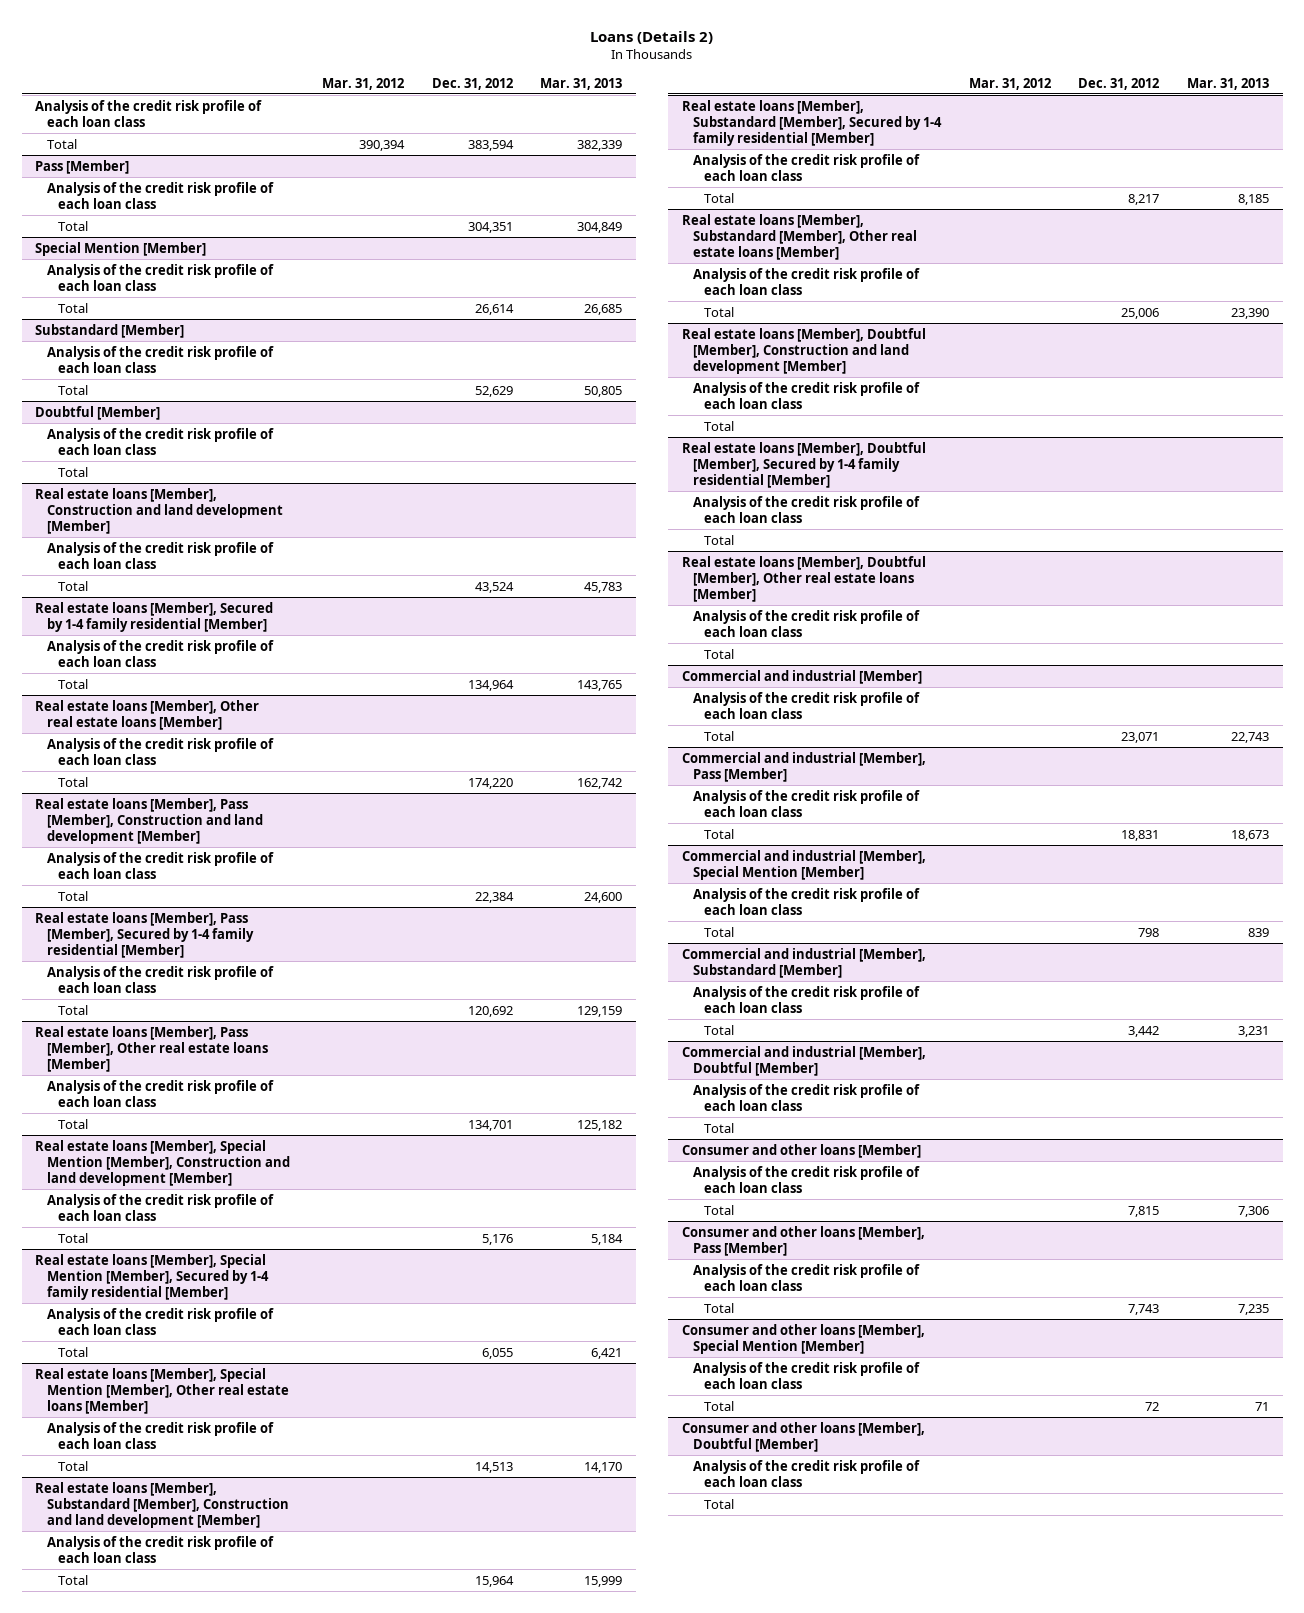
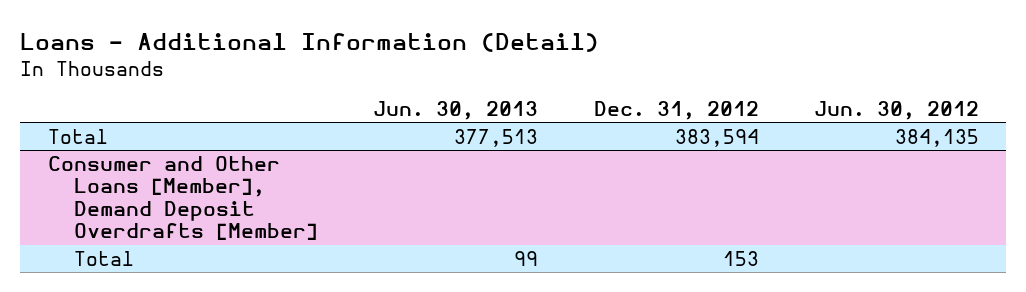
- Loans (Details 2)
+ Loans - Additional Information (Detail)
- | Mar. 31, 2012 | Dec. 31, 2012 | Mar. 31, 2013
+ | Jun. 30, 2013 | Dec. 31, 2012 | Jun. 30, 2012
- Analysis of the credit risk profile of each loan class
- Pass [Member]
- Analysis of the credit risk profile of each loan class
- Total | | 304,351 | 304,849
- Special Mention [Member]
- Analysis of the credit risk profile of each loan class
- Total | | 26,614 | 26,685
- Substandard [Member]
- Analysis of the credit risk profile of each loan class
- Total | | 52,629 | 50,805
- Doubtful [Member]
- Analysis of the credit risk profile of each loan class
- Total
- Real estate loans [Member], Construction and land development [Member]
- Analysis of the credit risk profile of each loan class
- Total | | 43,524 | 45,783
- Real estate loans [Member], Secured by 1-4 family residential [Member]
- Analysis of the credit risk profile of each loan class
- Total | | 134,964 | 143,765
- Real estate loans [Member], Other real estate loans [Member]
- Analysis of the credit risk profile of each loan class
- Total | | 174,220 | 162,742
- Real estate loans [Member], Pass [Member], Construction and land development [Member]
- Analysis of the credit risk profile of each loan class
- Total | | 22,384 | 24,600
- Real estate loans [Member], Pass [Member], Secured by 1-4 family residential [Member]
- Analysis of the credit risk profile of each loan class
- Total | | 120,692 | 129,159
- Real estate loans [Member], Pass [Member], Other real estate loans [Member]
- Analysis of the credit risk profile of each loan class
- Total | | 134,701 | 125,182
- Real estate loans [Member], Special Mention [Member], Construction and land development [Member]
- Analysis of the credit risk profile of each loan class
- Total | | 5,176 | 5,184
- Real estate loans [Member], Special Mention [Member], Secured by 1-4 family residential [Member]
- Analysis of the credit risk profile of each loan class
- Total | | 6,055 | 6,421
- Real estate loans [Member], Special Mention [Member], Other real estate loans [Member]
- Analysis of the credit risk profile of each loan class
- Total | | 14,513 | 14,170
- Real estate loans [Member], Substandard [Member], Construction and land development [Member]
- Analysis of the credit risk profile of each loan class
- Total | | 15,964 | 15,999
- Real estate loans [Member], Substandard [Member], Secured by 1-4 family residential [Member]
- Analysis of the credit risk profile of each loan class
- Total | | 8,217 | 8,185
- Real estate loans [Member], Substandard [Member], Other real estate loans [Member]
- Analysis of the credit risk profile of each loan class
- Total | | 25,006 | 23,390
- Real estate loans [Member], Doubtful [Member], Construction and land development [Member]
- Analysis of the credit risk profile of each loan class
- Total
- Real estate loans [Member], Doubtful [Member], Secured by 1-4 family residential [Member]
- Analysis of the credit risk profile of each loan class
- Total
- Real estate loans [Member], Doubtful [Member], Other real estate loans [Member]
- Analysis of the credit risk profile of each loan class
- Total
- Commercial and industrial [Member]
- Analysis of the credit risk profile of each loan class
- Total | | 23,071 | 22,743
- Commercial and industrial [Member], Pass [Member]
- Analysis of the credit risk profile of each loan class
- Total | | 18,831 | 18,673
- Commercial and industrial [Member], Special Mention [Member]
- Analysis of the credit risk profile of each loan class
- Total | | 798 | 839
- Commercial and industrial [Member], Substandard [Member]
- Analysis of the credit risk profile of each loan class
- Total | | 3,442 | 3,231
- Commercial and industrial [Member], Doubtful [Member]
- Analysis of the credit risk profile of each loan class
- Total
- Consumer and other loans [Member]
- Analysis of the credit risk profile of each loan class
- Total | | 7,815 | 7,306
- Consumer and other loans [Member], Pass [Member]
- Analysis of the credit risk profile of each loan class
- Total | | 7,743 | 7,235
- Consumer and other loans [Member], Special Mention [Member]
- Analysis of the credit risk profile of each loan class
- Total | | 72 | 71
- Consumer and other loans [Member], Doubtful [Member]
- Analysis of the credit risk profile of each loan class
- Total
+ Consumer and Other Loans [Member], Demand Deposit Overdrafts [Member]
+ Total | 99 | 153 |

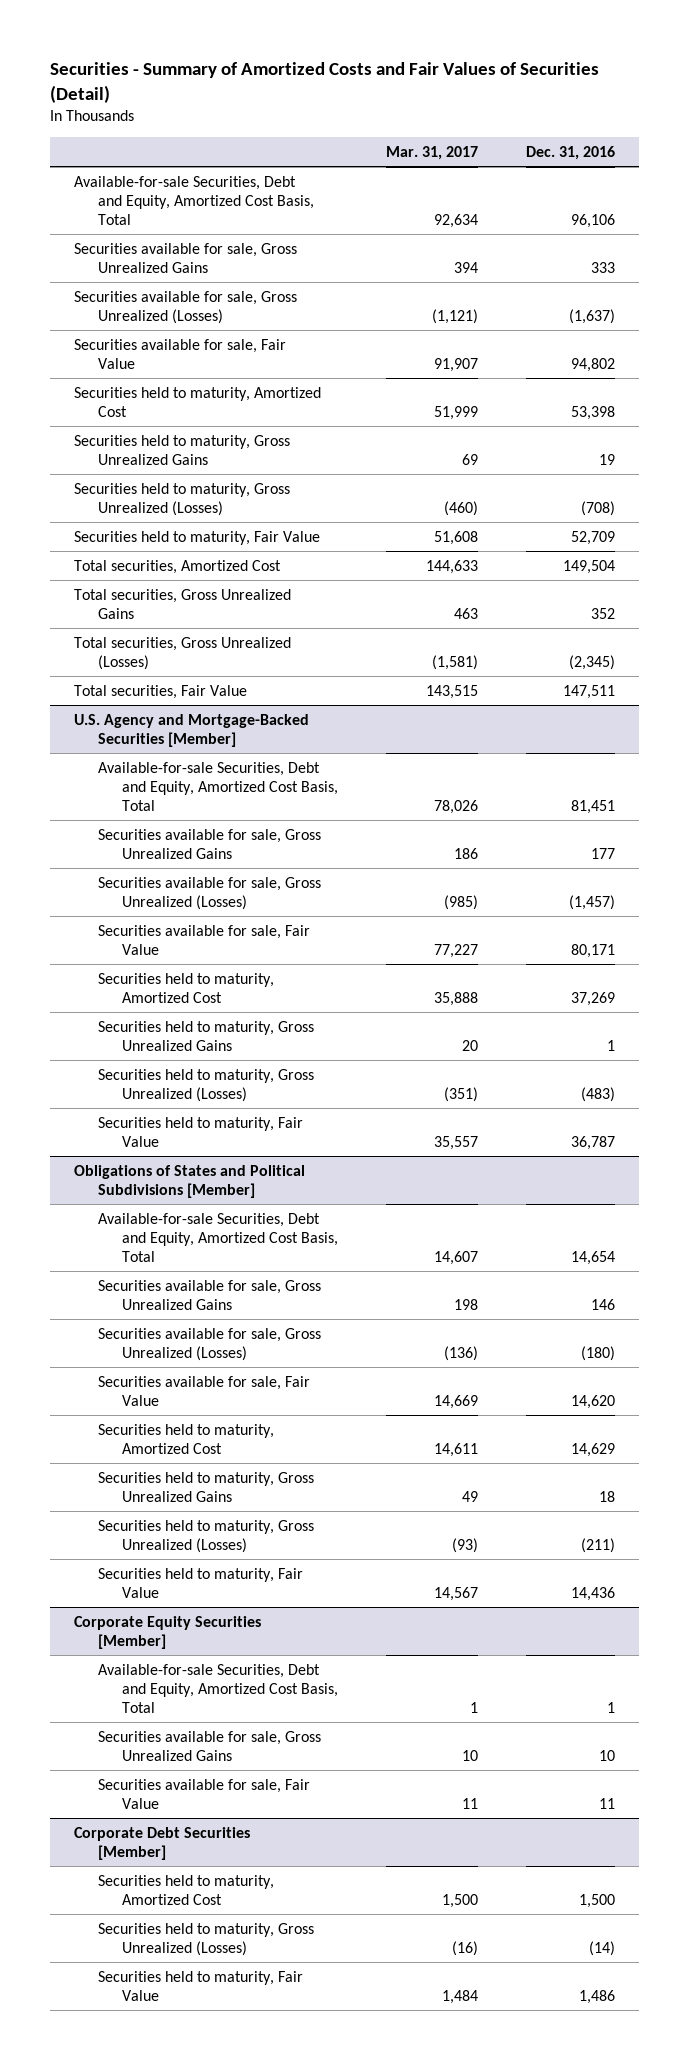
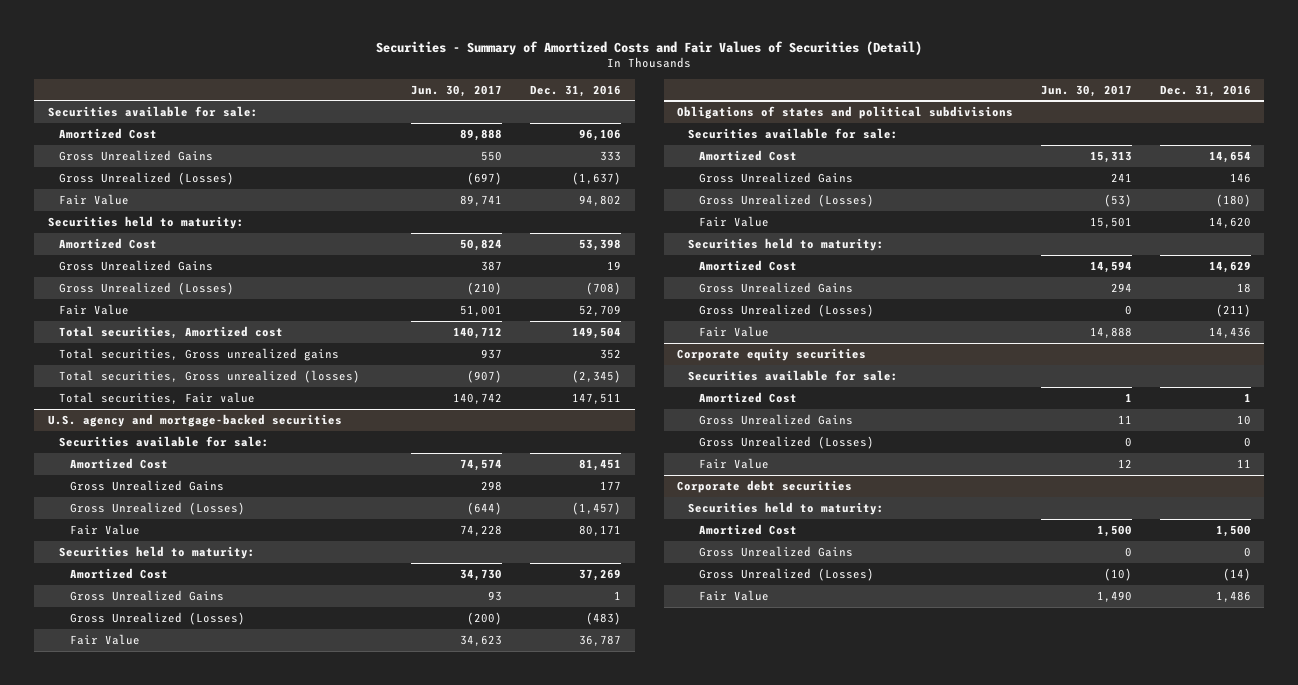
- | Mar. 31, 2017 | Dec. 31, 2016
+ | Jun. 30, 2017 | Dec. 31, 2016
- Available-for-sale Securities, Debt and Equity, Amortized Cost Basis, Total | 92,634 | 96,106
- Securities available for sale, Gross Unrealized Gains | 394 | 333
- Securities available for sale, Gross Unrealized (Losses) | (1,121) | (1,637)
- Securities available for sale, Fair Value | 91,907 | 94,802
- Securities held to maturity, Amortized Cost | 51,999 | 53,398
- Securities held to maturity, Gross Unrealized Gains | 69 | 19
- Securities held to maturity, Gross Unrealized (Losses) | (460) | (708)
- Securities held to maturity, Fair Value | 51,608 | 52,709
- Total securities, Amortized Cost | 144,633 | 149,504
- Total securities, Gross Unrealized Gains | 463 | 352
- Total securities, Gross Unrealized (Losses) | (1,581) | (2,345)
- Total securities, Fair Value | 143,515 | 147,511
- U.S. Agency and Mortgage-Backed Securities [Member]
- Available-for-sale Securities, Debt and Equity, Amortized Cost Basis, Total | 78,026 | 81,451
- Securities available for sale, Gross Unrealized Gains | 186 | 177
- Securities available for sale, Gross Unrealized (Losses) | (985) | (1,457)
- Securities available for sale, Fair Value | 77,227 | 80,171
- Securities held to maturity, Amortized Cost | 35,888 | 37,269
- Securities held to maturity, Gross Unrealized Gains | 20 | 1
- Securities held to maturity, Gross Unrealized (Losses) | (351) | (483)
- Securities held to maturity, Fair Value | 35,557 | 36,787
- Obligations of States and Political Subdivisions [Member]
- Available-for-sale Securities, Debt and Equity, Amortized Cost Basis, Total | 14,607 | 14,654
- Securities available for sale, Gross Unrealized Gains | 198 | 146
- Securities available for sale, Gross Unrealized (Losses) | (136) | (180)
- Securities available for sale, Fair Value | 14,669 | 14,620
- Securities held to maturity, Amortized Cost | 14,611 | 14,629
- Securities held to maturity, Gross Unrealized Gains | 49 | 18
- Securities held to maturity, Gross Unrealized (Losses) | (93) | (211)
- Securities held to maturity, Fair Value | 14,567 | 14,436
- Corporate Equity Securities [Member]
- Available-for-sale Securities, Debt and Equity, Amortized Cost Basis, Total | 1 | 1
- Securities available for sale, Gross Unrealized Gains | 10 | 10
- Securities available for sale, Fair Value | 11 | 11
- Corporate Debt Securities [Member]
- Securities held to maturity, Amortized Cost | 1,500 | 1,500
- Securities held to maturity, Gross Unrealized (Losses) | (16) | (14)
- Securities held to maturity, Fair Value | 1,484 | 1,486
+ Securities available for sale:
+ Amortized Cost | 89,888 | 96,106
+ Gross Unrealized Gains | 550 | 333
+ Gross Unrealized (Losses) | (697) | (1,637)
+ Fair Value | 89,741 | 94,802
+ Securities held to maturity:
+ Amortized Cost | 50,824 | 53,398
+ Gross Unrealized Gains | 387 | 19
+ Gross Unrealized (Losses) | (210) | (708)
+ Fair Value | 51,001 | 52,709
+ Total securities, Amortized cost | 140,712 | 149,504
+ Total securities, Gross unrealized gains | 937 | 352
+ Total securities, Gross unrealized (losses) | (907) | (2,345)
+ Total securities, Fair value | 140,742 | 147,511
+ U.S. agency and mortgage-backed securities
+ Securities available for sale:
+ Amortized Cost | 74,574 | 81,451
+ Gross Unrealized Gains | 298 | 177
+ Gross Unrealized (Losses) | (644) | (1,457)
+ Fair Value | 74,228 | 80,171
+ Securities held to maturity:
+ Amortized Cost | 34,730 | 37,269
+ Gross Unrealized Gains | 93 | 1
+ Gross Unrealized (Losses) | (200) | (483)
+ Fair Value | 34,623 | 36,787
+ Obligations of states and political subdivisions
+ Securities available for sale:
+ Amortized Cost | 15,313 | 14,654
+ Gross Unrealized Gains | 241 | 146
+ Gross Unrealized (Losses) | (53) | (180)
+ Fair Value | 15,501 | 14,620
+ Securities held to maturity:
+ Amortized Cost | 14,594 | 14,629
+ Gross Unrealized Gains | 294 | 18
+ Gross Unrealized (Losses) | 0 | (211)
+ Fair Value | 14,888 | 14,436
+ Corporate equity securities
+ Securities available for sale:
+ Amortized Cost | 1 | 1
+ Gross Unrealized Gains | 11 | 10
+ Gross Unrealized (Losses) | 0 | 0
+ Fair Value | 12 | 11
+ Corporate debt securities
+ Securities held to maturity:
+ Amortized Cost | 1,500 | 1,500
+ Gross Unrealized Gains | 0 | 0
+ Gross Unrealized (Losses) | (10) | (14)
+ Fair Value | 1,490 | 1,486

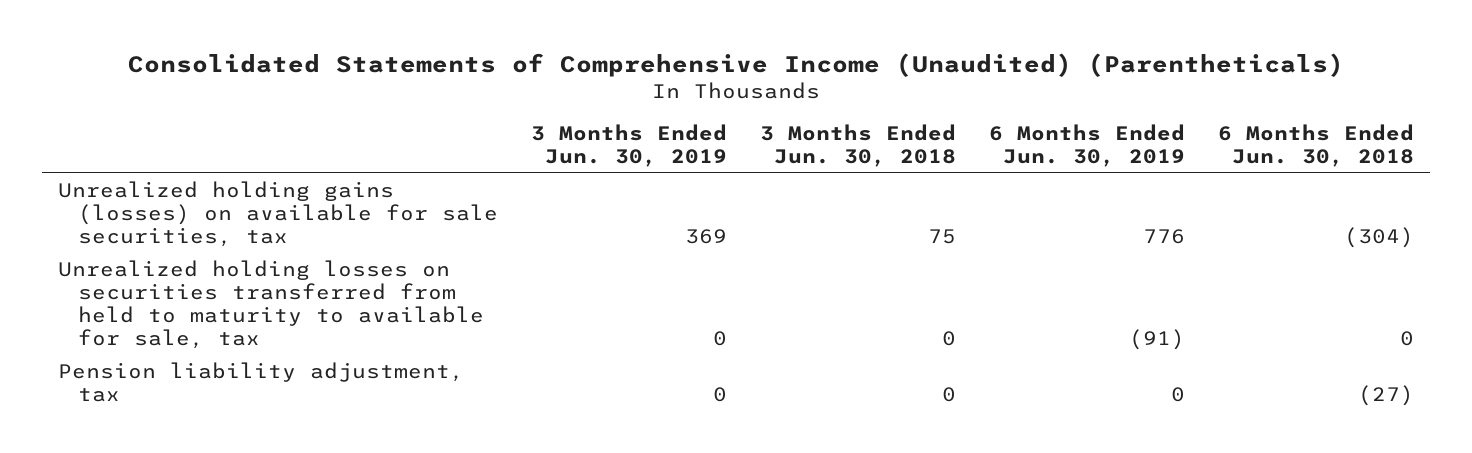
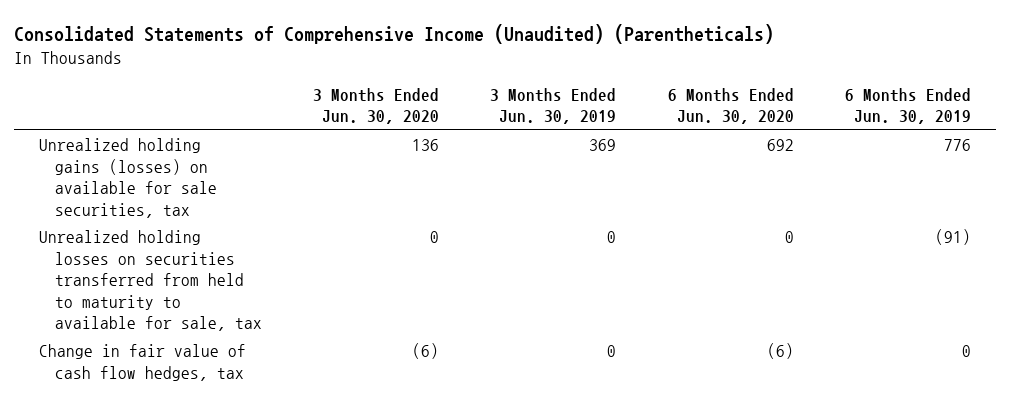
- | 3 Months Ended Jun. 30, 2019 | 3 Months Ended Jun. 30, 2018 | 6 Months Ended Jun. 30, 2019 | 6 Months Ended Jun. 30, 2018
+ | 3 Months Ended Jun. 30, 2020 | 3 Months Ended Jun. 30, 2019 | 6 Months Ended Jun. 30, 2020 | 6 Months Ended Jun. 30, 2019
- Pension liability adjustment, tax | 0 | 0 | 0 | (27)
+ Change in fair value of cash flow hedges, tax | (6) | 0 | (6) | 0

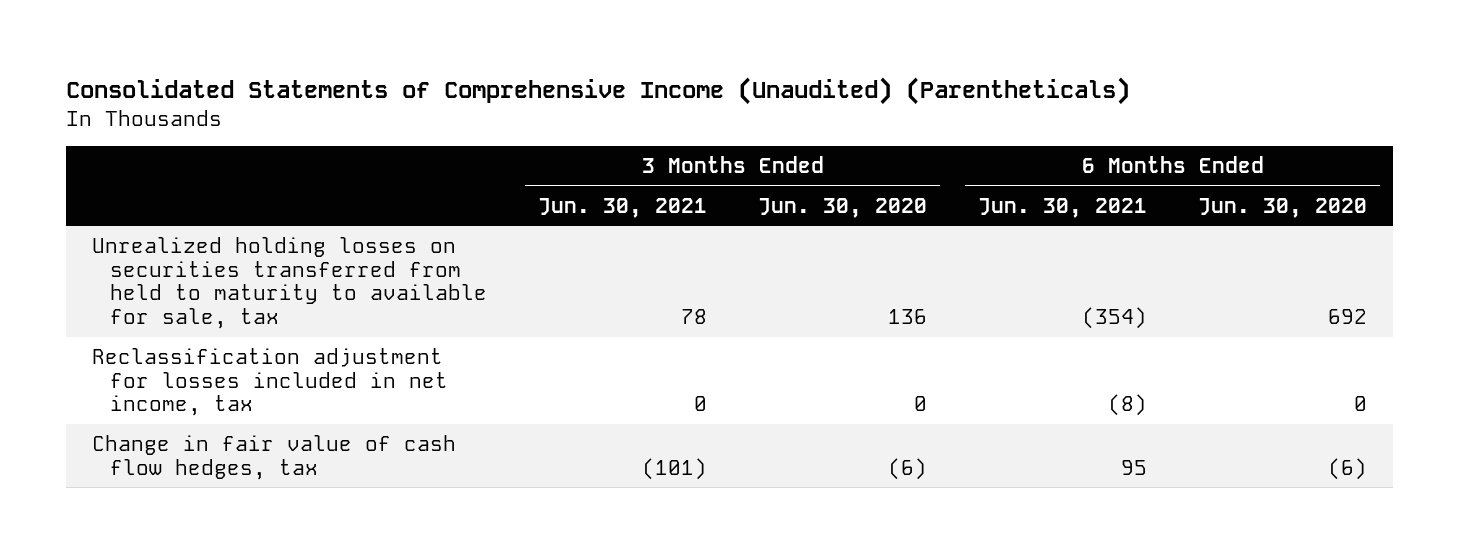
- | 3 Months Ended Jun. 30, 2020 | 3 Months Ended Jun. 30, 2019 | 6 Months Ended Jun. 30, 2020 | 6 Months Ended Jun. 30, 2019
+ | 3 Months Ended Jun. 30, 2021 | 3 Months Ended Jun. 30, 2020 | 6 Months Ended Jun. 30, 2021 | 6 Months Ended Jun. 30, 2020
- Unrealized holding gains (losses) on available for sale securities, tax | 136 | 369 | 692 | 776
- Unrealized holding losses on securities transferred from held to maturity to available for sale, tax | 0 | 0 | 0 | (91)
+ Unrealized holding losses on securities transferred from held to maturity to available for sale, tax | 78 | 136 | (354) | 692
+ Reclassification adjustment for losses included in net income, tax | 0 | 0 | (8) | 0

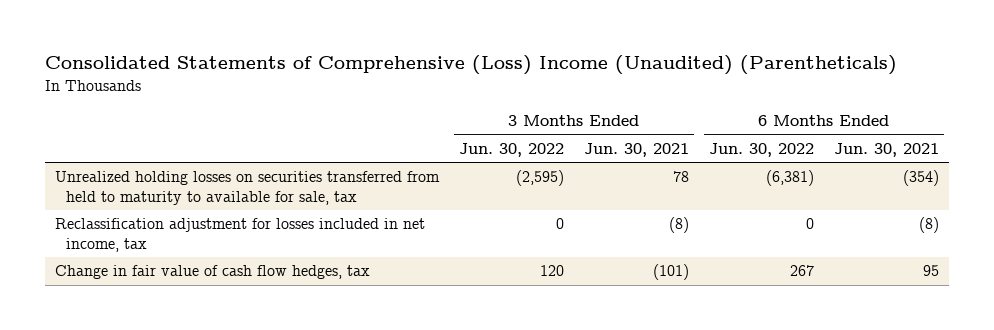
- Consolidated Statements of Comprehensive Income (Unaudited) (Parentheticals)
+ Consolidated Statements of Comprehensive (Loss) Income (Unaudited) (Parentheticals)
- | 3 Months Ended Jun. 30, 2021 | 3 Months Ended Jun. 30, 2020 | 6 Months Ended Jun. 30, 2021 | 6 Months Ended Jun. 30, 2020
+ | 3 Months Ended Jun. 30, 2022 | 3 Months Ended Jun. 30, 2021 | 6 Months Ended Jun. 30, 2022 | 6 Months Ended Jun. 30, 2021
- Reclassification adjustment for losses included in net income, tax | 0 | 0 | (8) | 0
+ Reclassification adjustment for losses included in net income, tax | 0 | (8) | 0 | (8)

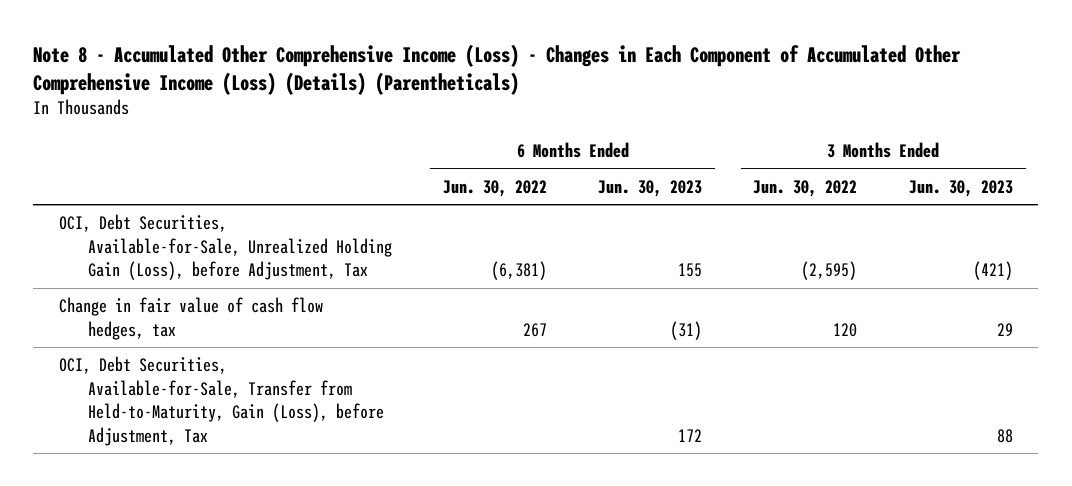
- Consolidated Statements of Comprehensive (Loss) Income (Unaudited) (Parentheticals)
+ Note 8 - Accumulated Other Comprehensive Income (Loss) - Changes in Each Component of Accumulated Other Comprehensive Income (Loss) (Details) (Parentheticals)
- | 3 Months Ended Jun. 30, 2022 | 3 Months Ended Jun. 30, 2021 | 6 Months Ended Jun. 30, 2022 | 6 Months Ended Jun. 30, 2021
+ | 6 Months Ended Jun. 30, 2022 | 6 Months Ended Jun. 30, 2023 | 3 Months Ended Jun. 30, 2022 | 3 Months Ended Jun. 30, 2023
- Unrealized holding losses on securities transferred from held to maturity to available for sale, tax | (2,595) | 78 | (6,381) | (354)
- Reclassification adjustment for losses included in net income, tax | 0 | (8) | 0 | (8)
+ OCI, Debt Securities, Available-for-Sale, Unrealized Holding Gain (Loss), before Adjustment, Tax | (6,381) | 155 | (2,595) | (421)
+ OCI, Debt Securities, Available-for-Sale, Transfer from Held-to-Maturity, Gain (Loss), before Adjustment, Tax | | 172 | | 88

